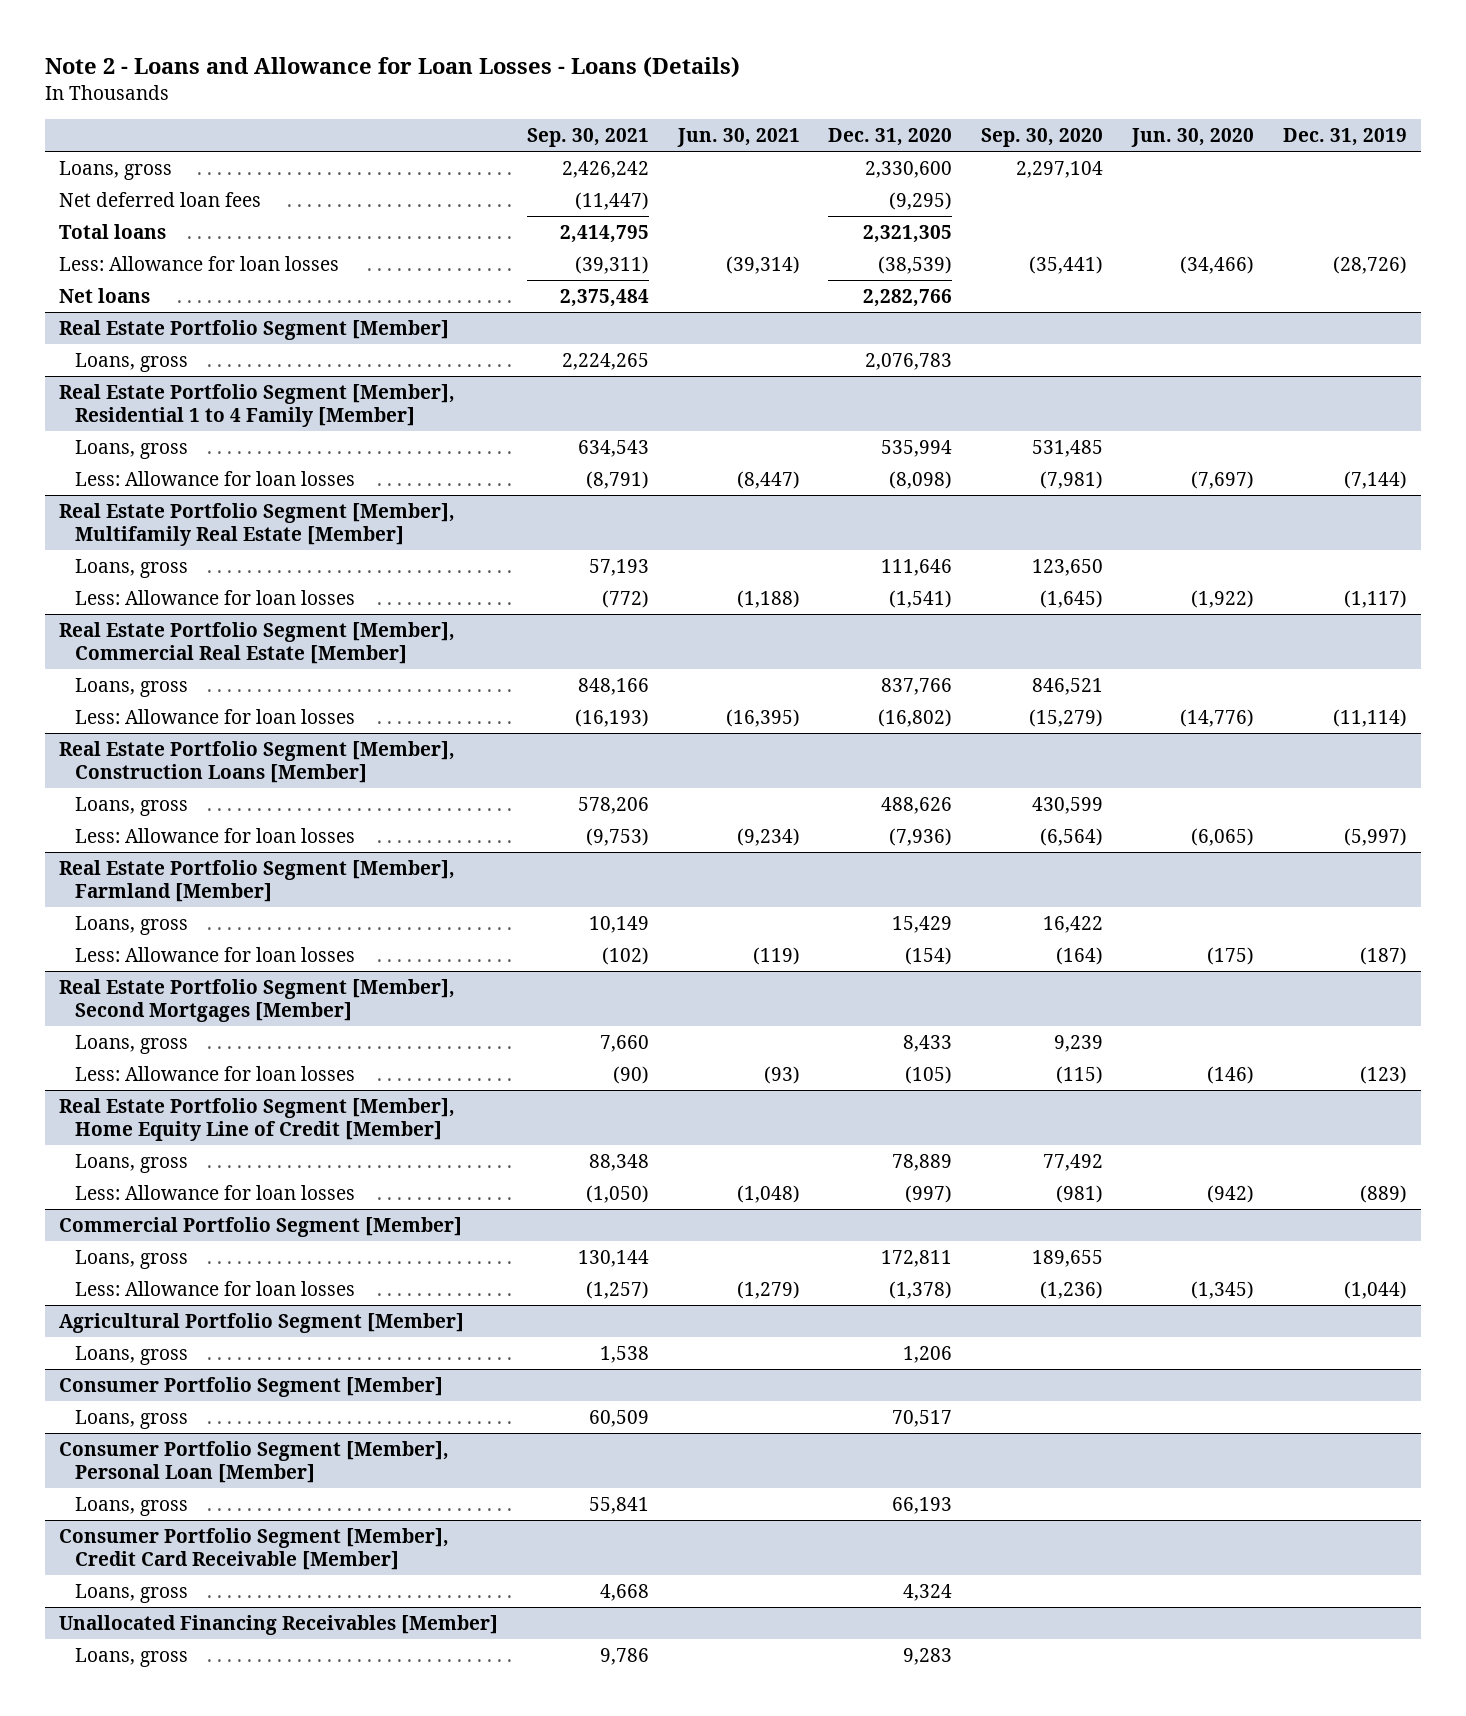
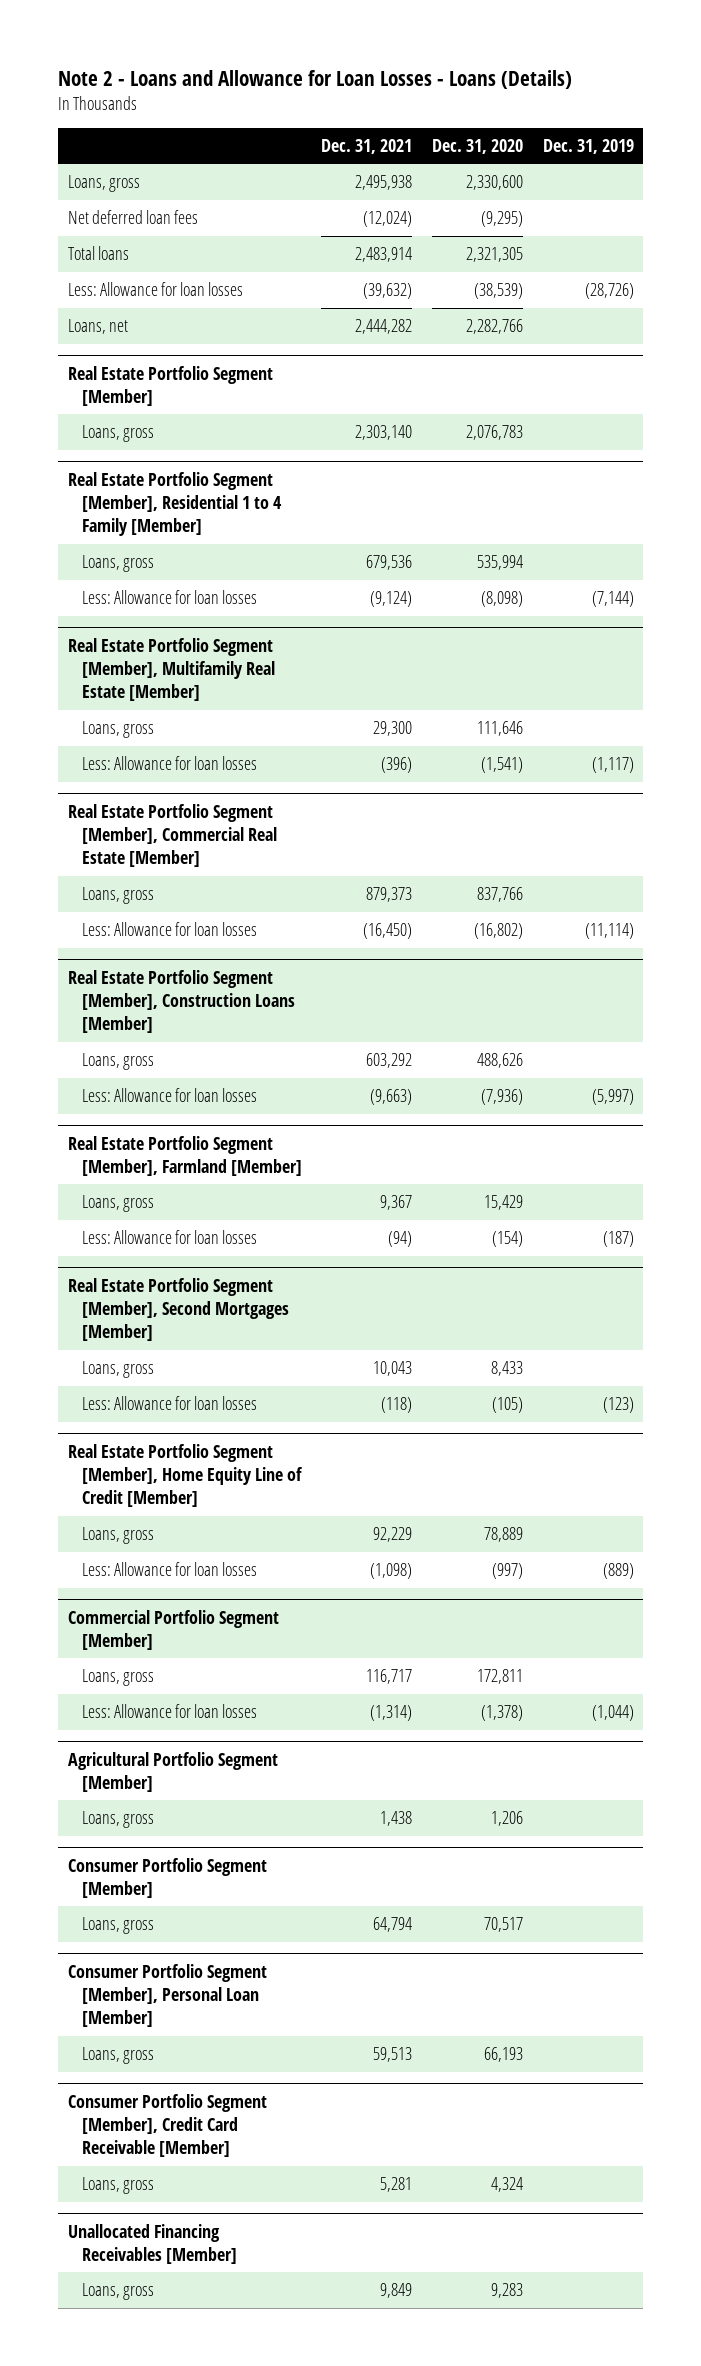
- | Sep. 30, 2021 | Jun. 30, 2021 | Dec. 31, 2020 | Sep. 30, 2020 | Jun. 30, 2020 | Dec. 31, 2019
+ | Dec. 31, 2021 | Dec. 31, 2020 | Dec. 31, 2019
- Net loans | 2,375,484 | | 2,282,766 | | |
+ Loans, net | 2,444,282 | 2,282,766 |

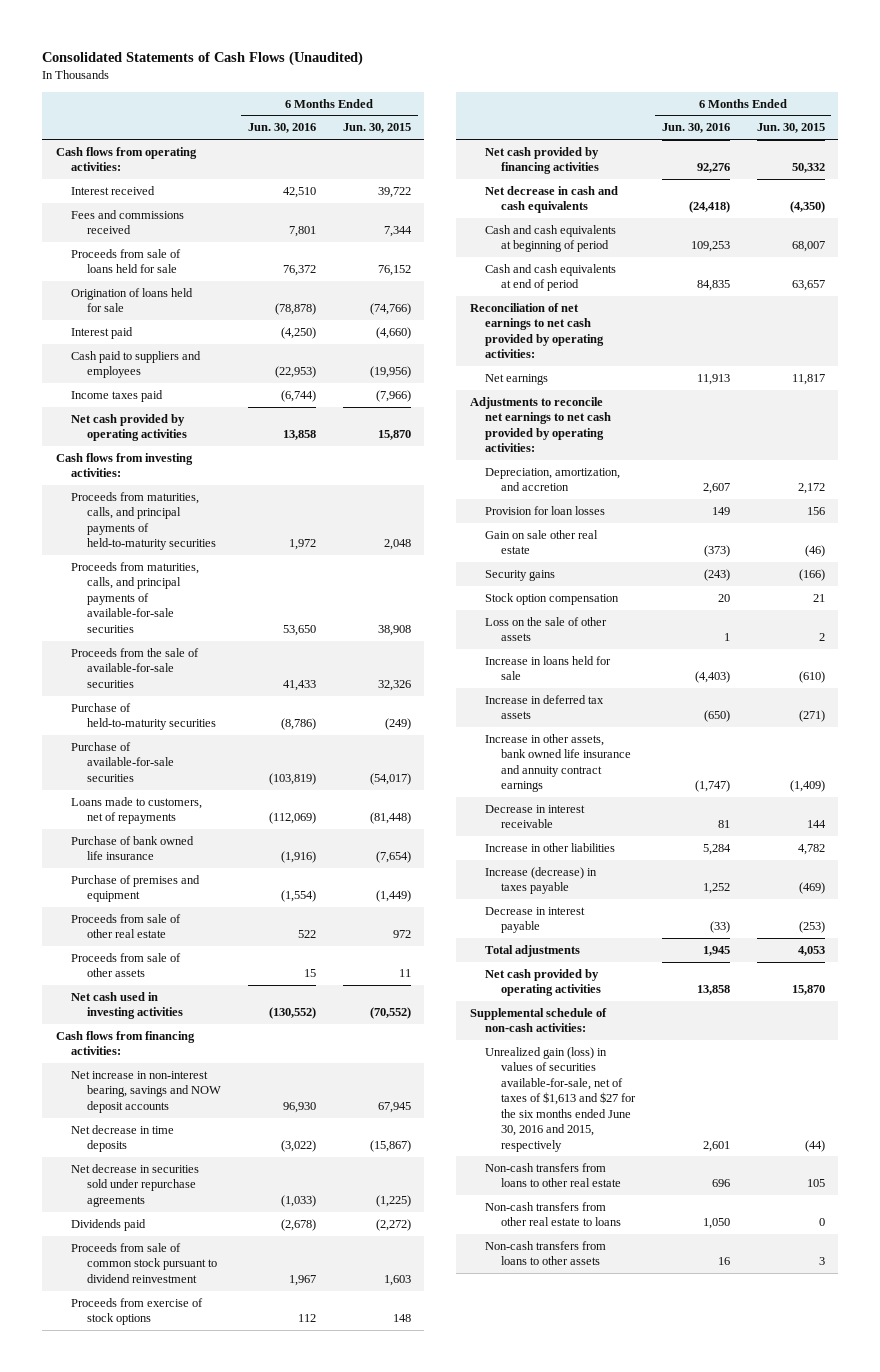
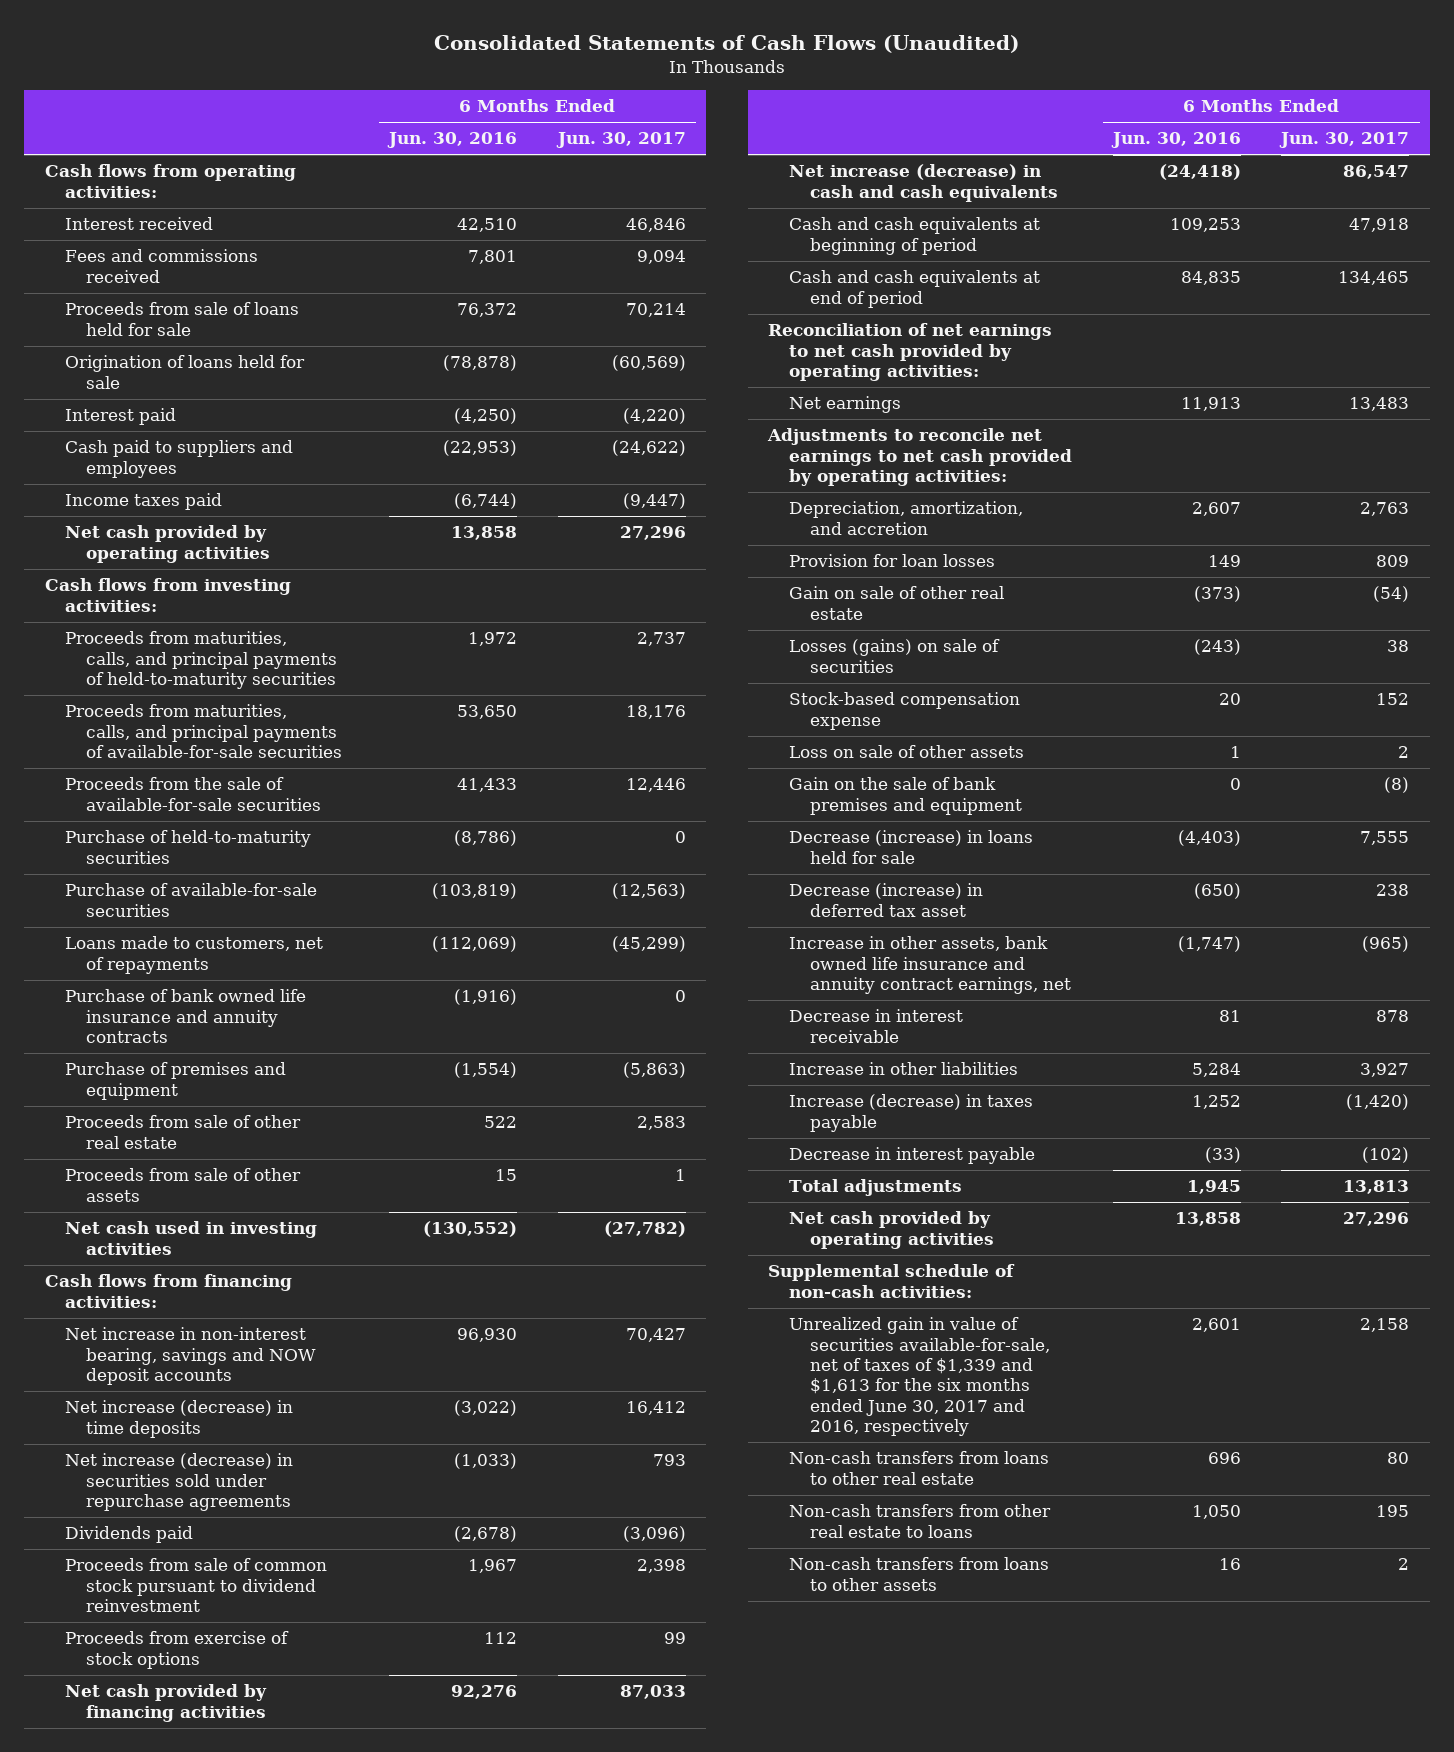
- | 6 Months Ended Jun. 30, 2016 | 6 Months Ended Jun. 30, 2015
+ | 6 Months Ended Jun. 30, 2016 | 6 Months Ended Jun. 30, 2017
- Purchase of bank owned life insurance | (1,916) | (7,654)
+ Purchase of bank owned life insurance and annuity contracts | (1,916) | 0
- Net decrease in time deposits | (3,022) | (15,867)
- Net decrease in securities sold under repurchase agreements | (1,033) | (1,225)
+ Net increase (decrease) in time deposits | (3,022) | 16,412
+ Net increase (decrease) in securities sold under repurchase agreements | (1,033) | 793
- Net decrease in cash and cash equivalents | (24,418) | (4,350)
+ Net increase (decrease) in cash and cash equivalents | (24,418) | 86,547
- Gain on sale other real estate | (373) | (46)
- Security gains | (243) | (166)
- Stock option compensation | 20 | 21
- Loss on the sale of other assets | 1 | 2
- Increase in loans held for sale | (4,403) | (610)
- Increase in deferred tax assets | (650) | (271)
- Increase in other assets, bank owned life insurance and annuity contract earnings | (1,747) | (1,409)
+ Gain on sale of other real estate | (373) | (54)
+ Losses (gains) on sale of securities | (243) | 38
+ Stock-based compensation expense | 20 | 152
+ Loss on sale of other assets | 1 | 2
+ Gain on the sale of bank premises and equipment | 0 | (8)
+ Decrease (increase) in loans held for sale | (4,403) | 7,555
+ Decrease (increase) in deferred tax asset | (650) | 238
+ Increase in other assets, bank owned life insurance and annuity contract earnings, net | (1,747) | (965)
- Unrealized gain (loss) in values of securities available-for-sale, net of taxes of $1,613 and $27 for the six months ended June 30, 2016 and 2015, respectively | 2,601 | (44)
+ Unrealized gain in value of securities available-for-sale, net of taxes of $1,339 and $1,613 for the six months ended June 30, 2017 and 2016, respectively | 2,601 | 2,158

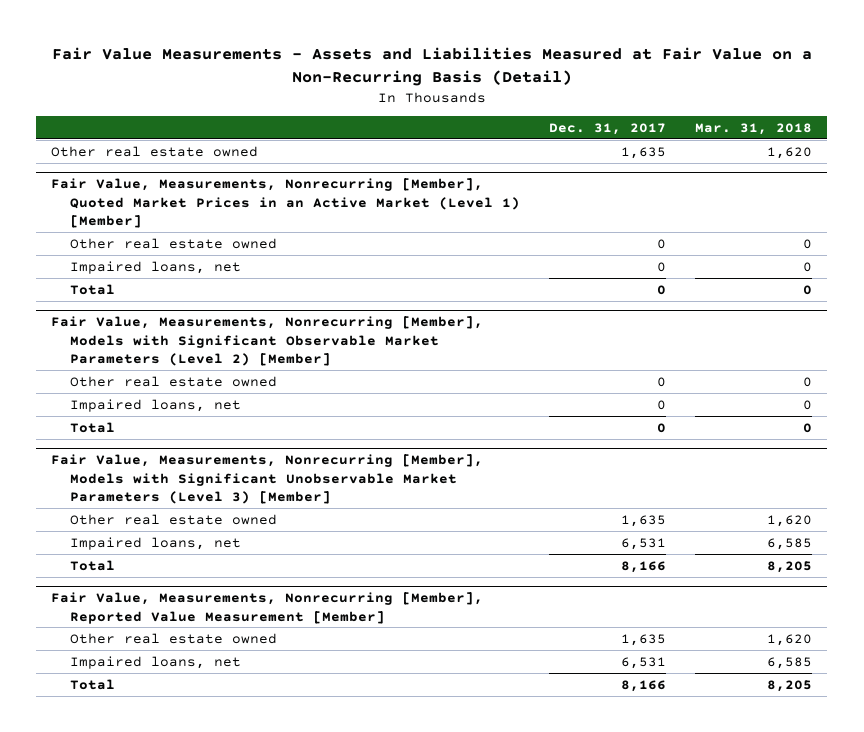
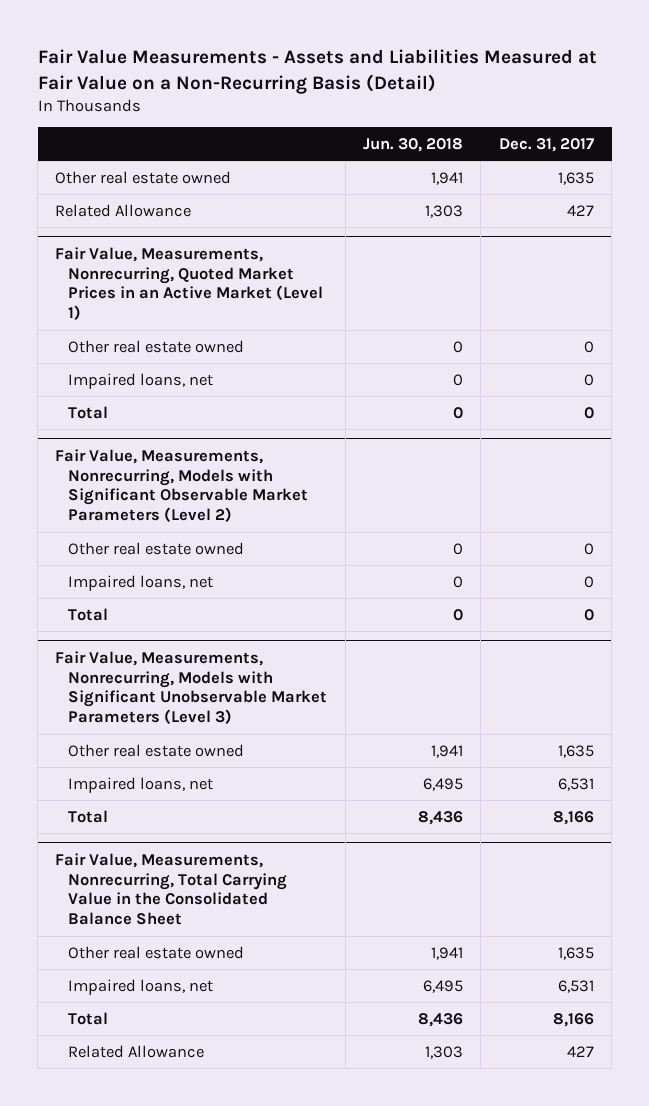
- | Dec. 31, 2017 | Mar. 31, 2018
+ | Jun. 30, 2018 | Dec. 31, 2017
- Fair Value, Measurements, Nonrecurring [Member], Quoted Market Prices in an Active Market (Level 1) [Member]
+ Related Allowance | 1,303 | 427
+ Fair Value, Measurements, Nonrecurring, Quoted Market Prices in an Active Market (Level 1)
- Fair Value, Measurements, Nonrecurring [Member], Models with Significant Observable Market Parameters (Level 2) [Member]
+ Fair Value, Measurements, Nonrecurring, Models with Significant Observable Market Parameters (Level 2)
- Fair Value, Measurements, Nonrecurring [Member], Models with Significant Unobservable Market Parameters (Level 3) [Member]
+ Fair Value, Measurements, Nonrecurring, Models with Significant Unobservable Market Parameters (Level 3)
- Fair Value, Measurements, Nonrecurring [Member], Reported Value Measurement [Member]
+ Fair Value, Measurements, Nonrecurring, Total Carrying Value in the Consolidated Balance Sheet
+ Related Allowance | 1,303 | 427

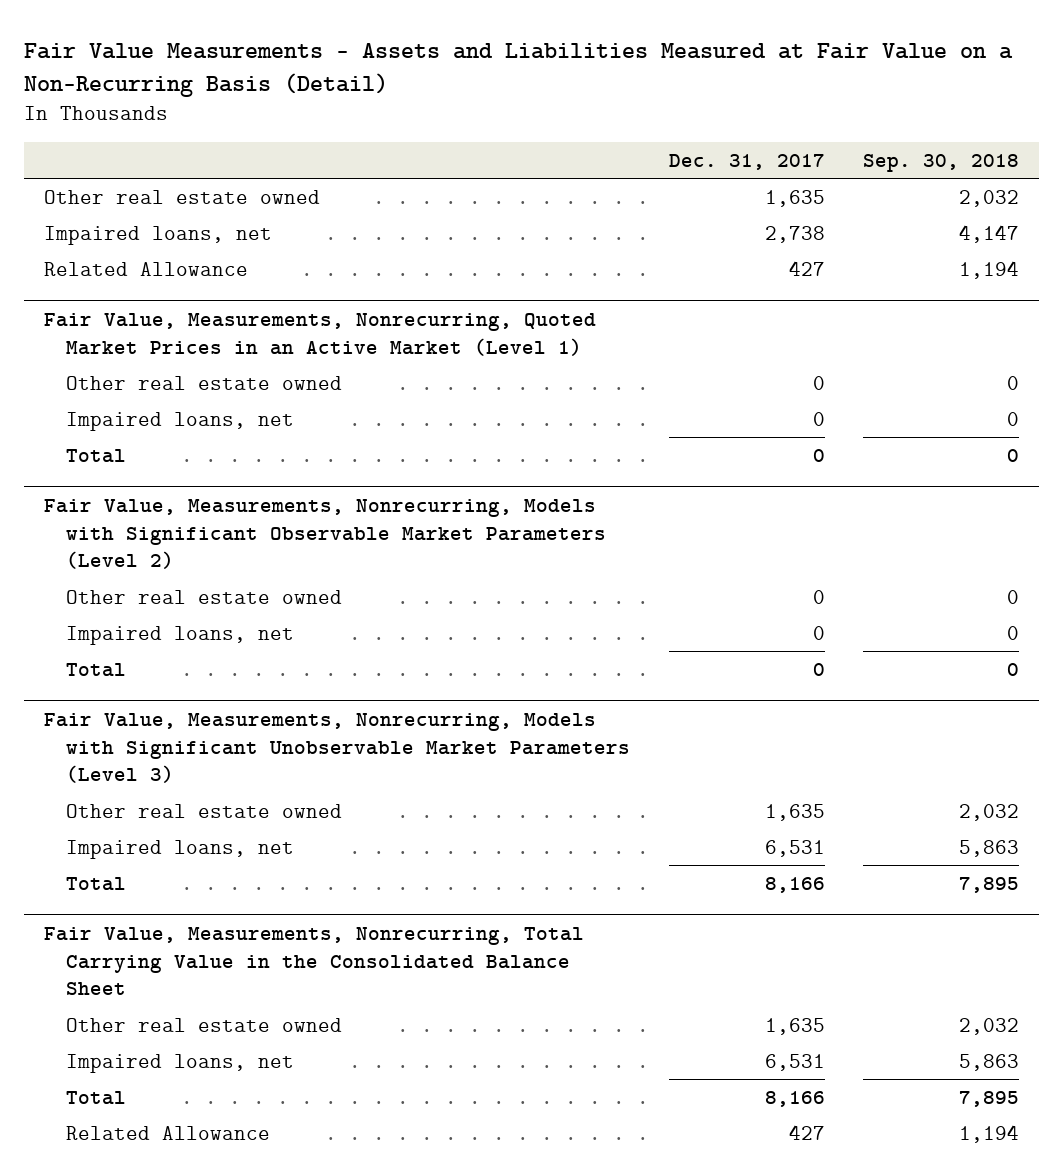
- | Jun. 30, 2018 | Dec. 31, 2017
+ | Dec. 31, 2017 | Sep. 30, 2018
+ Impaired loans, net | 2,738 | 4,147

